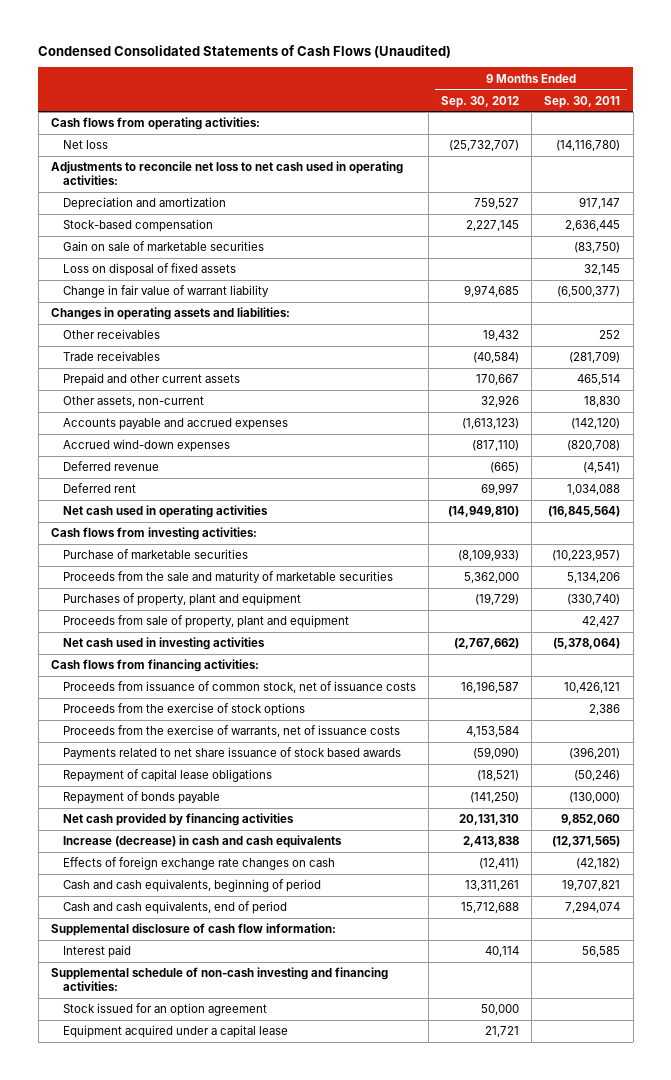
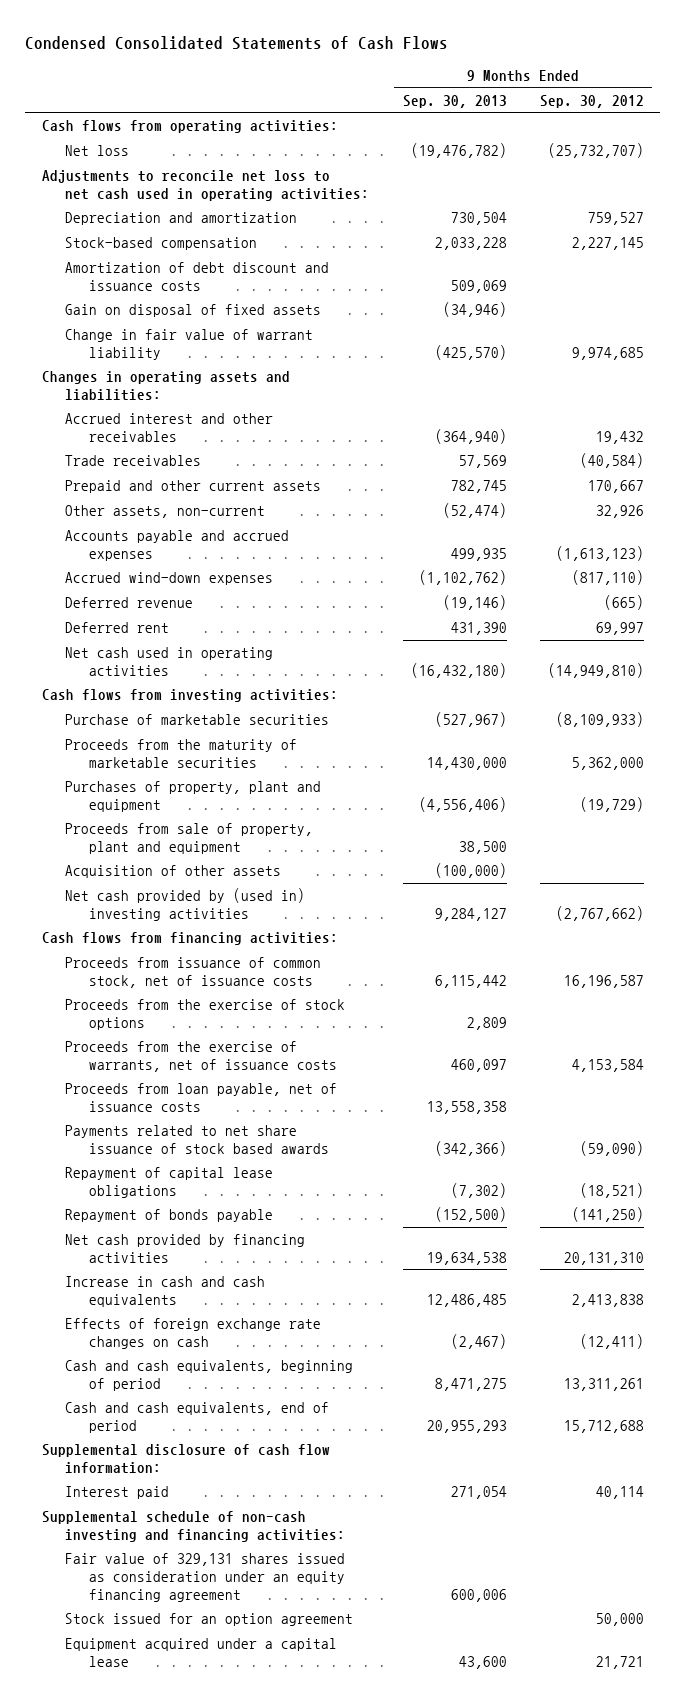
- Condensed Consolidated Statements of Cash Flows (Unaudited)
+ Condensed Consolidated Statements of Cash Flows
- | 9 Months Ended Sep. 30, 2012 | 9 Months Ended Sep. 30, 2011
+ | 9 Months Ended Sep. 30, 2013 | 9 Months Ended Sep. 30, 2012
- Gain on sale of marketable securities | | (83,750)
- Loss on disposal of fixed assets | | 32,145
+ Amortization of debt discount and issuance costs | 509,069 |
+ Gain on disposal of fixed assets | (34,946) |
- Other receivables | 19,432 | 252
+ Accrued interest and other receivables | (364,940) | 19,432
- Proceeds from the sale and maturity of marketable securities | 5,362,000 | 5,134,206
+ Proceeds from the maturity of marketable securities | 14,430,000 | 5,362,000
- Net cash used in investing activities | (2,767,662) | (5,378,064)
+ Acquisition of other assets | (100,000) |
+ Net cash provided by (used in) investing activities | 9,284,127 | (2,767,662)
+ Proceeds from loan payable, net of issuance costs | 13,558,358 |
- Increase (decrease) in cash and cash equivalents | 2,413,838 | (12,371,565)
+ Increase in cash and cash equivalents | 12,486,485 | 2,413,838
+ Fair value of 329,131 shares issued as consideration under an equity financing agreement | 600,006 |

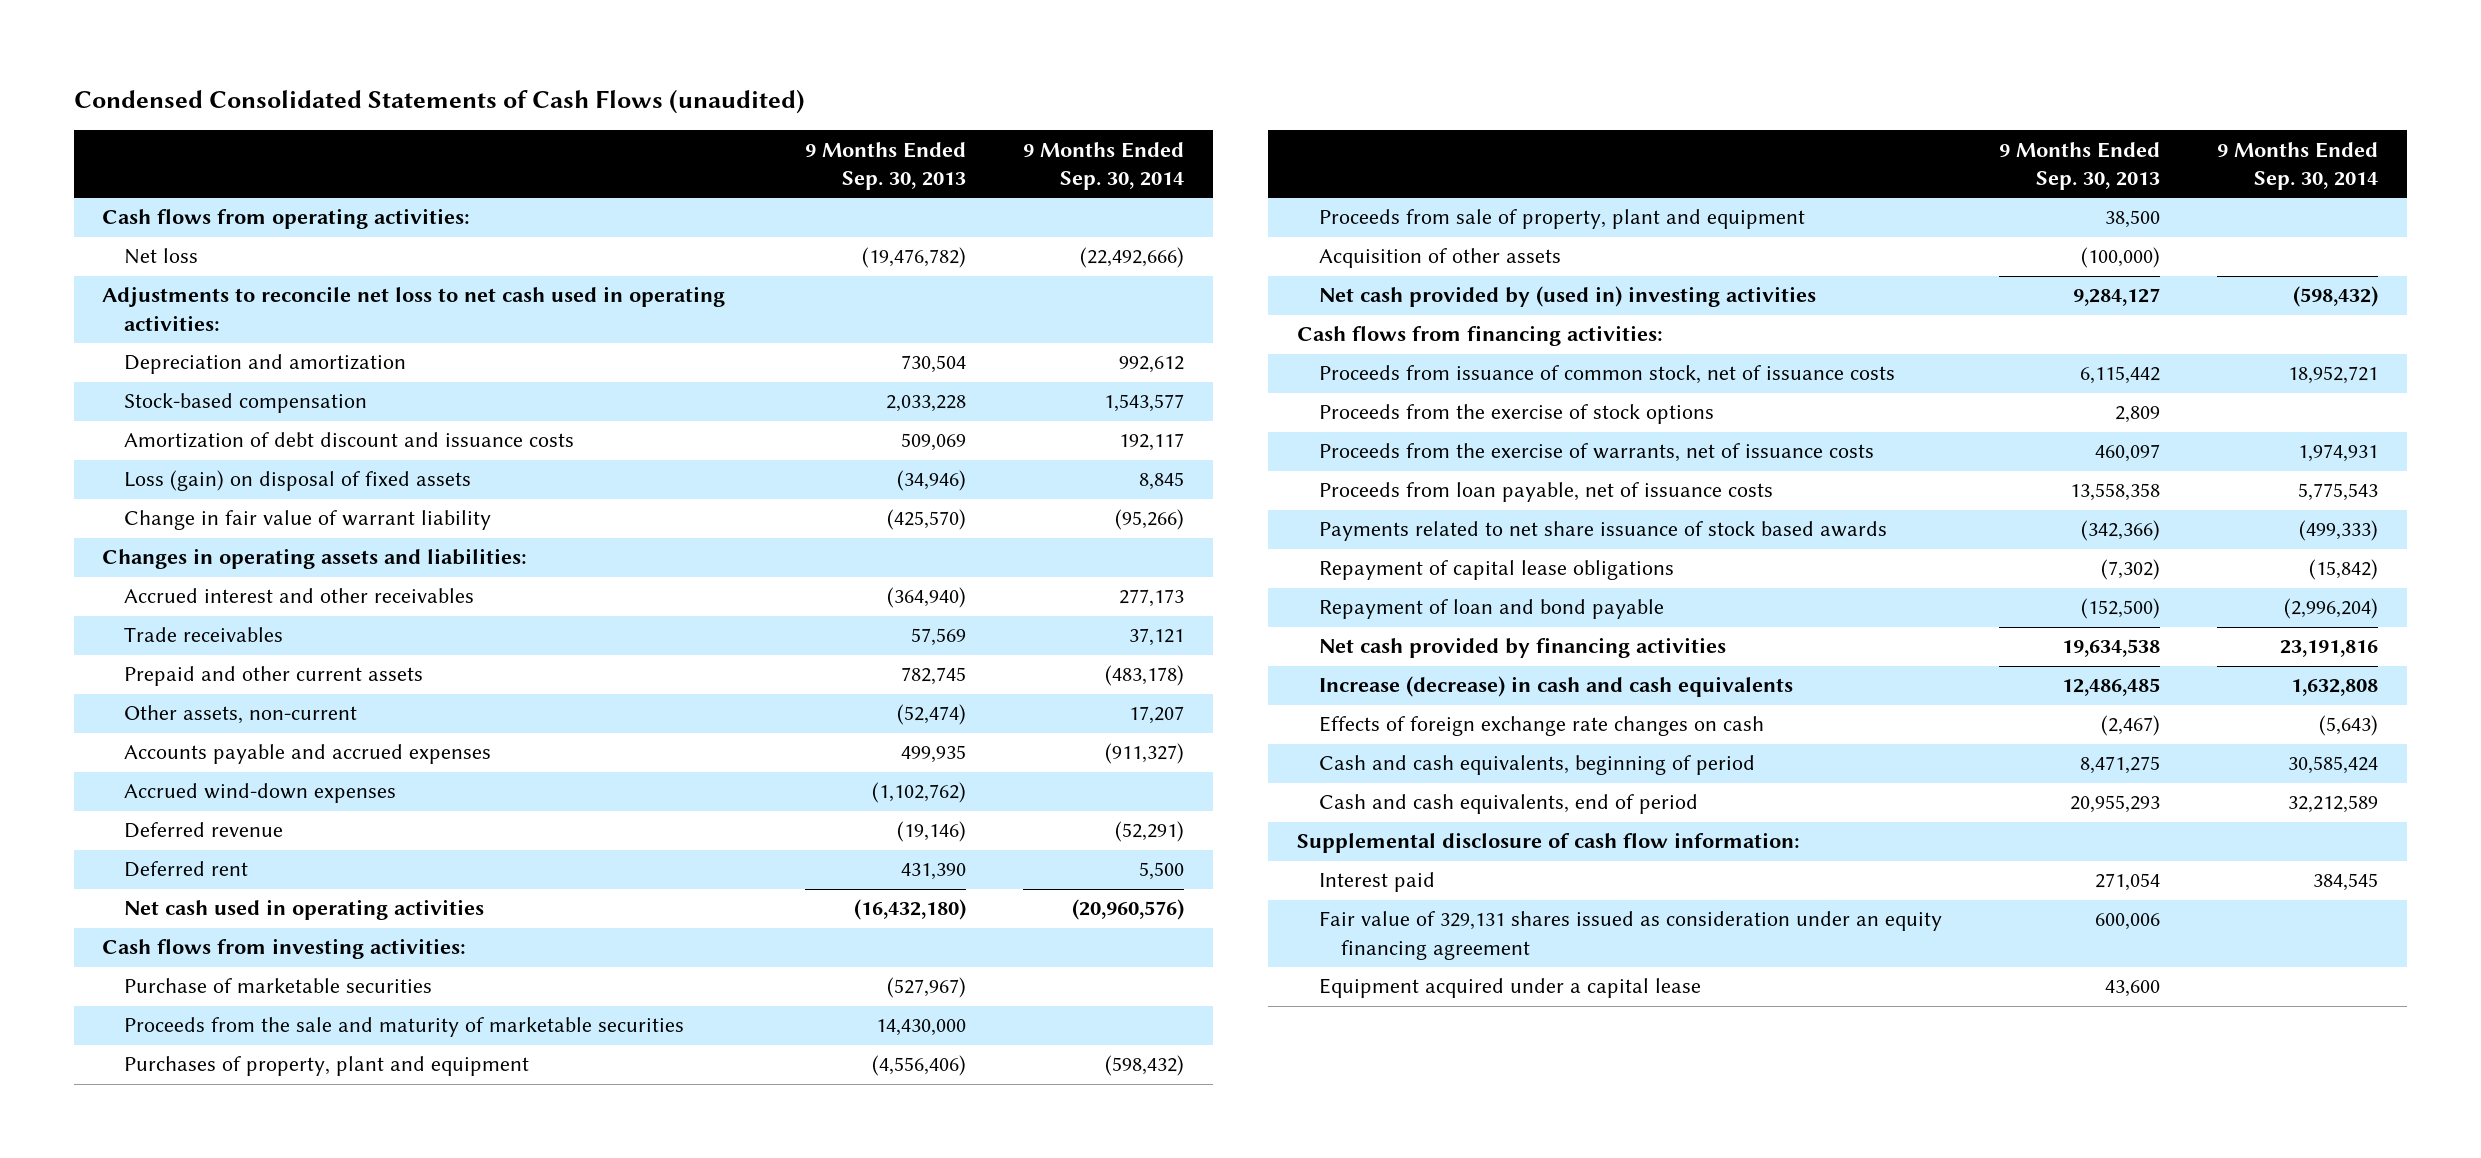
- Condensed Consolidated Statements of Cash Flows
+ Condensed Consolidated Statements of Cash Flows (unaudited)
- | 9 Months Ended Sep. 30, 2013 | 9 Months Ended Sep. 30, 2012
+ | 9 Months Ended Sep. 30, 2013 | 9 Months Ended Sep. 30, 2014
- Gain on disposal of fixed assets | (34,946) |
+ Loss (gain) on disposal of fixed assets | (34,946) | 8,845
- Proceeds from the maturity of marketable securities | 14,430,000 | 5,362,000
+ Proceeds from the sale and maturity of marketable securities | 14,430,000 |
- Repayment of bonds payable | (152,500) | (141,250)
+ Repayment of loan and bond payable | (152,500) | (2,996,204)
- Increase in cash and cash equivalents | 12,486,485 | 2,413,838
+ Increase (decrease) in cash and cash equivalents | 12,486,485 | 1,632,808
- Supplemental schedule of non-cash investing and financing activities:
- Stock issued for an option agreement | | 50,000

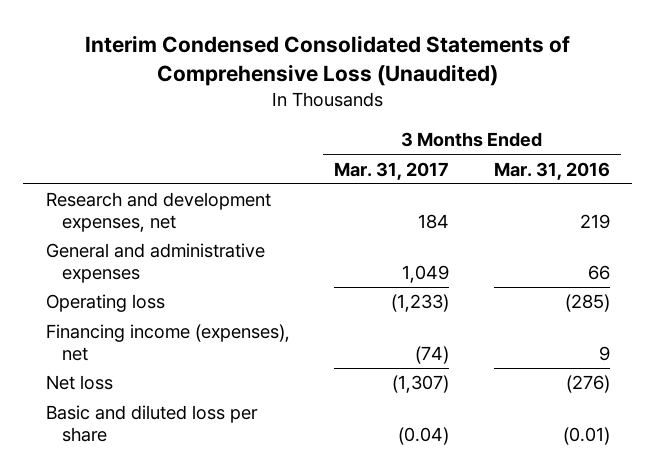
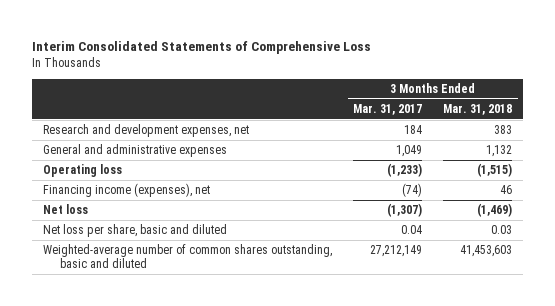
- Interim Condensed Consolidated Statements of Comprehensive Loss (Unaudited)
+ Interim Consolidated Statements of Comprehensive Loss
- | 3 Months Ended Mar. 31, 2017 | 3 Months Ended Mar. 31, 2016
+ | 3 Months Ended Mar. 31, 2017 | 3 Months Ended Mar. 31, 2018
- Basic and diluted loss per share | (0.04) | (0.01)
+ Net loss per share, basic and diluted | 0.04 | 0.03
+ Weighted-average number of common shares outstanding, basic and diluted | 27,212,149 | 41,453,603

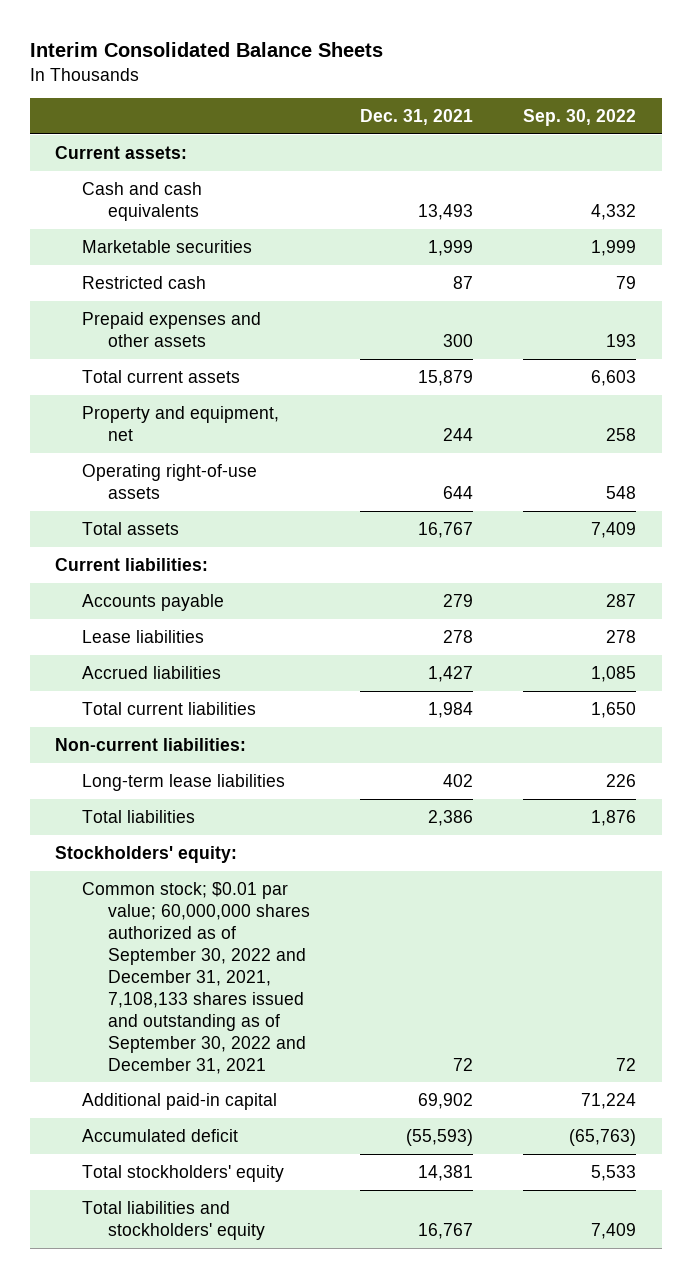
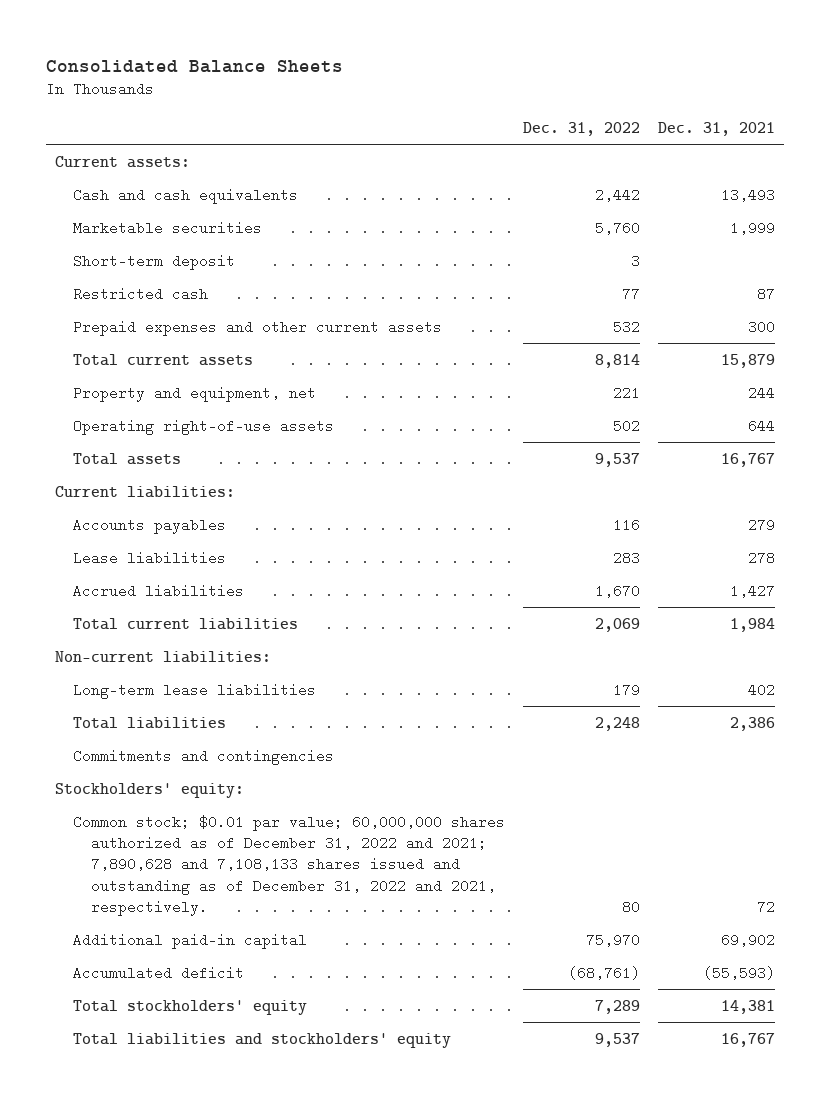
- Interim Consolidated Balance Sheets
+ Consolidated Balance Sheets
- | Dec. 31, 2021 | Sep. 30, 2022
+ | Dec. 31, 2022 | Dec. 31, 2021
+ Short-term deposit | 3 |
- Prepaid expenses and other assets | 300 | 193
+ Prepaid expenses and other current assets | 532 | 300
- Accounts payable | 279 | 287
+ Accounts payables | 116 | 279
+ Commitments and contingencies
- Common stock; $0.01 par value; 60,000,000 shares authorized as of September 30, 2022 and December 31, 2021, 7,108,133 shares issued and outstanding as of September 30, 2022 and December 31, 2021 | 72 | 72
+ Common stock; $0.01 par value; 60,000,000 shares authorized as of December 31, 2022 and 2021; 7,890,628 and 7,108,133 shares issued and outstanding as of December 31, 2022 and 2021, respectively. | 80 | 72

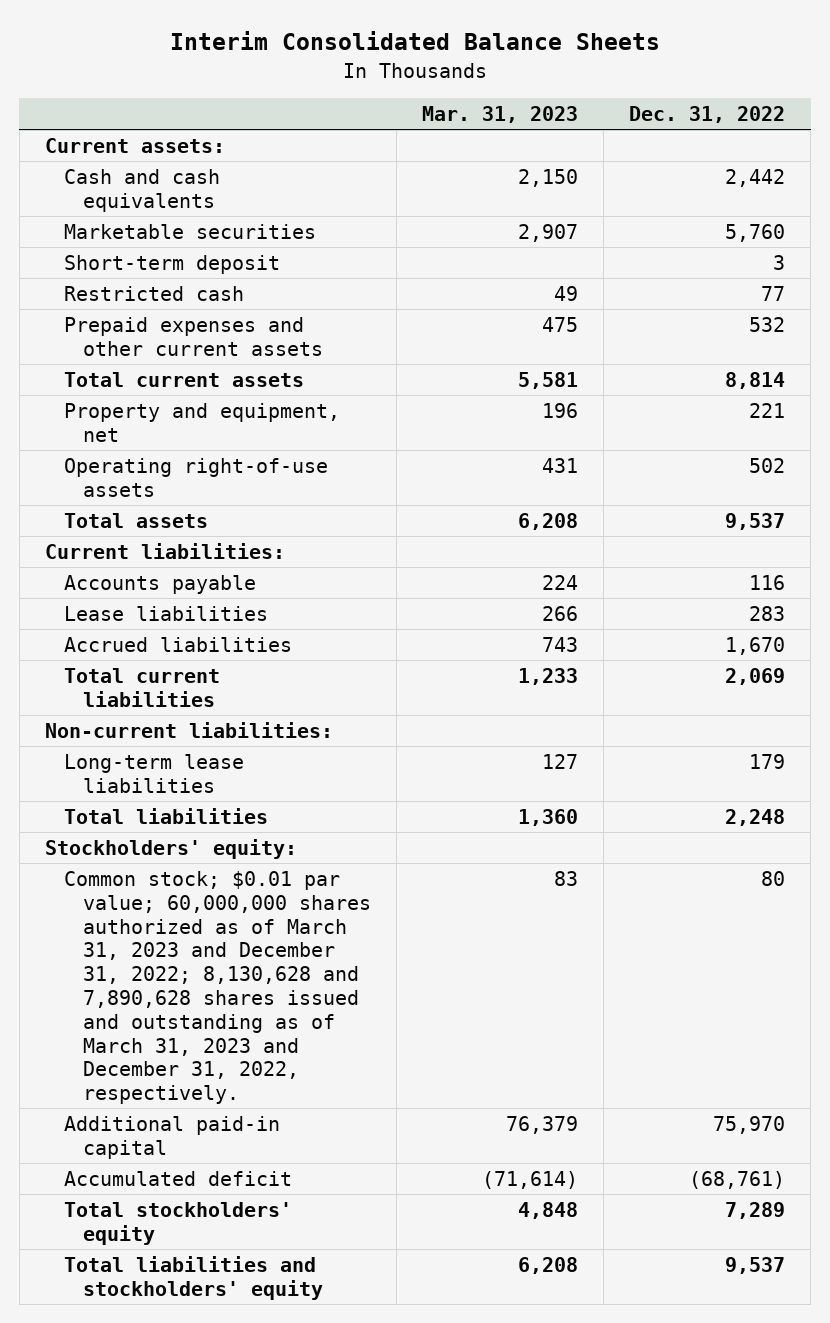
- Consolidated Balance Sheets
+ Interim Consolidated Balance Sheets
- | Dec. 31, 2022 | Dec. 31, 2021
+ | Mar. 31, 2023 | Dec. 31, 2022
- Accounts payables | 116 | 279
+ Accounts payable | 224 | 116
- Commitments and contingencies
- Common stock; $0.01 par value; 60,000,000 shares authorized as of December 31, 2022 and 2021; 7,890,628 and 7,108,133 shares issued and outstanding as of December 31, 2022 and 2021, respectively. | 80 | 72
+ Common stock; $0.01 par value; 60,000,000 shares authorized as of March 31, 2023 and December 31, 2022; 8,130,628 and 7,890,628 shares issued and outstanding as of March 31, 2023 and December 31, 2022, respectively. | 83 | 80

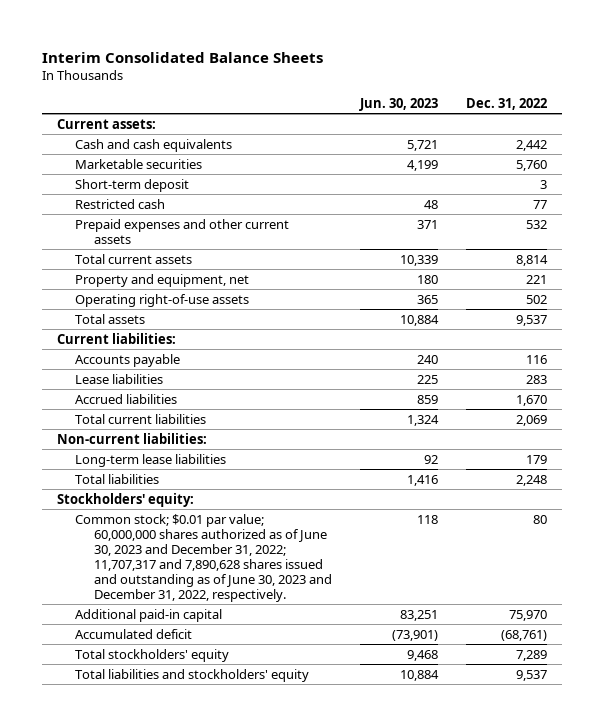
- | Mar. 31, 2023 | Dec. 31, 2022
+ | Jun. 30, 2023 | Dec. 31, 2022
- Common stock; $0.01 par value; 60,000,000 shares authorized as of March 31, 2023 and December 31, 2022; 8,130,628 and 7,890,628 shares issued and outstanding as of March 31, 2023 and December 31, 2022, respectively. | 83 | 80
+ Common stock; $0.01 par value; 60,000,000 shares authorized as of June 30, 2023 and December 31, 2022; 11,707,317 and 7,890,628 shares issued and outstanding as of June 30, 2023 and December 31, 2022, respectively. | 118 | 80

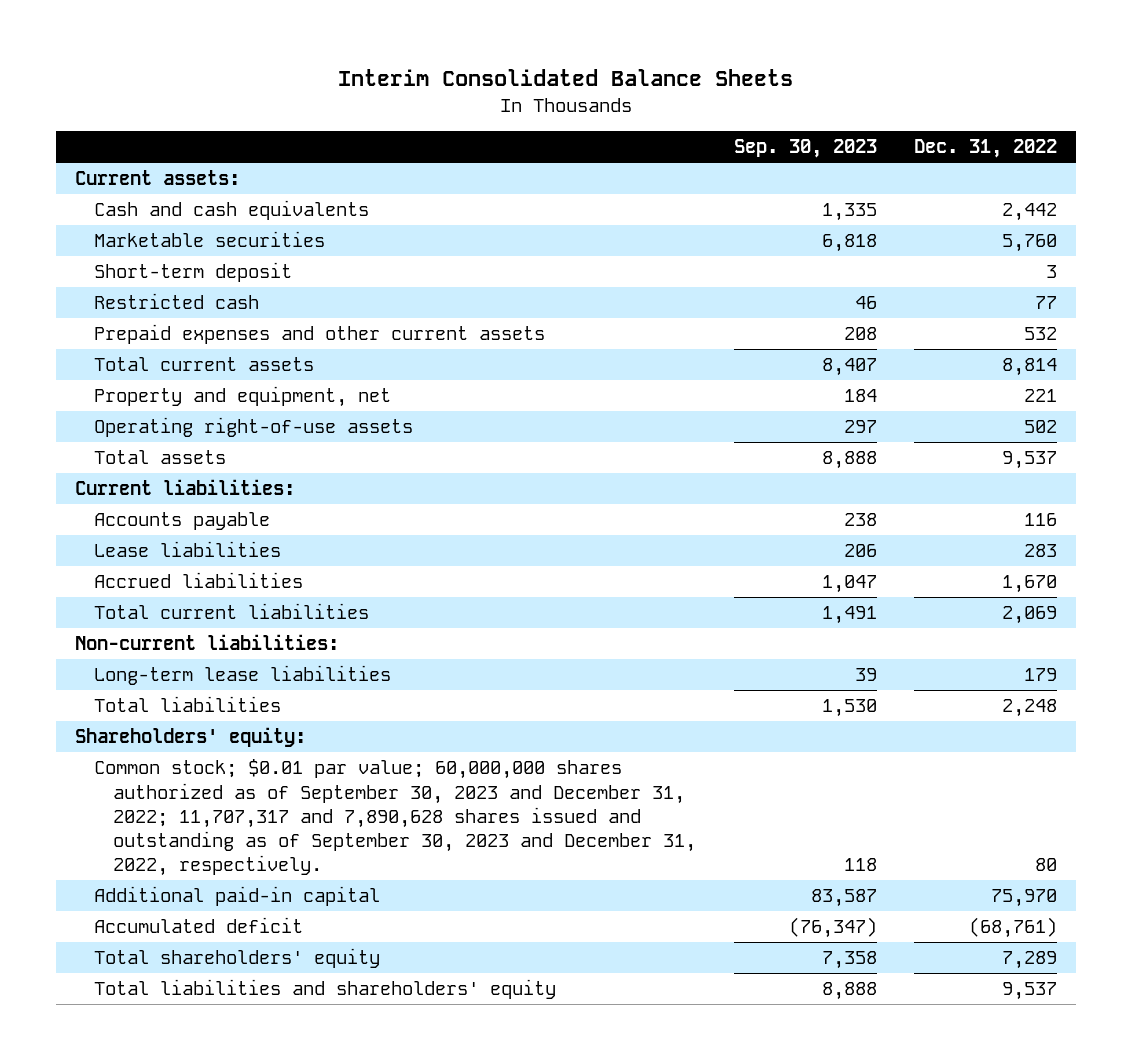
- | Jun. 30, 2023 | Dec. 31, 2022
+ | Sep. 30, 2023 | Dec. 31, 2022
- Stockholders' equity:
- Common stock; $0.01 par value; 60,000,000 shares authorized as of June 30, 2023 and December 31, 2022; 11,707,317 and 7,890,628 shares issued and outstanding as of June 30, 2023 and December 31, 2022, respectively. | 118 | 80
+ Shareholders' equity:
+ Common stock; $0.01 par value; 60,000,000 shares authorized as of September 30, 2023 and December 31, 2022; 11,707,317 and 7,890,628 shares issued and outstanding as of September 30, 2023 and December 31, 2022, respectively. | 118 | 80
- Total stockholders' equity | 9,468 | 7,289
- Total liabilities and stockholders' equity | 10,884 | 9,537
+ Total shareholders' equity | 7,358 | 7,289
+ Total liabilities and shareholders' equity | 8,888 | 9,537

